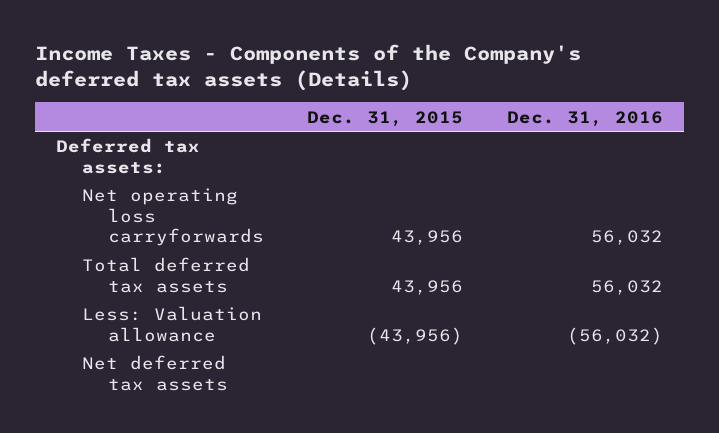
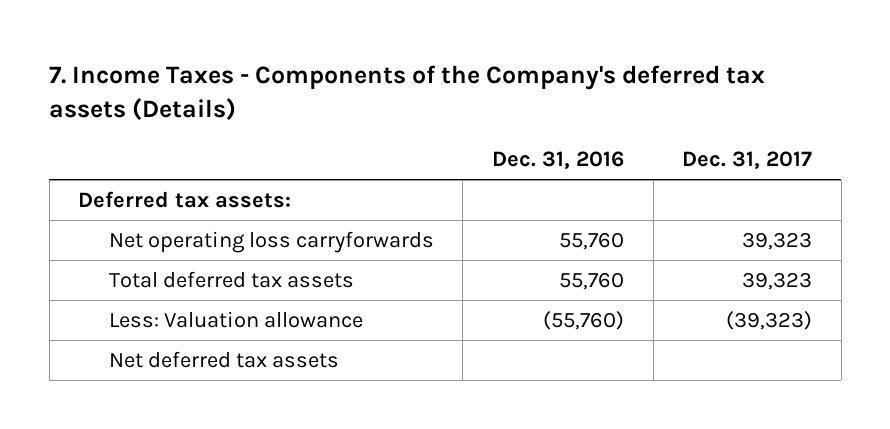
- Income Taxes - Components of the Company's deferred tax assets (Details)
+ 7. Income Taxes - Components of the Company's deferred tax assets (Details)
- | Dec. 31, 2015 | Dec. 31, 2016
+ | Dec. 31, 2016 | Dec. 31, 2017
- Net operating loss carryforwards | 43,956 | 56,032
- Total deferred tax assets | 43,956 | 56,032
- Less: Valuation allowance | (43,956) | (56,032)
+ Net operating loss carryforwards | 55,760 | 39,323
+ Total deferred tax assets | 55,760 | 39,323
+ Less: Valuation allowance | (55,760) | (39,323)

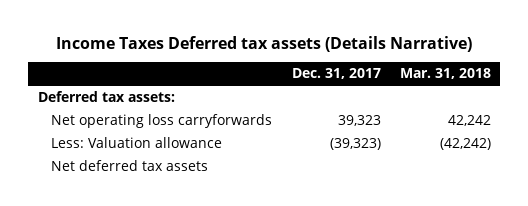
- 7. Income Taxes - Components of the Company's deferred tax assets (Details)
+ Income Taxes Deferred tax assets (Details Narrative)
- | Dec. 31, 2016 | Dec. 31, 2017
+ | Dec. 31, 2017 | Mar. 31, 2018
- Total deferred tax assets | 55,760 | 39,323

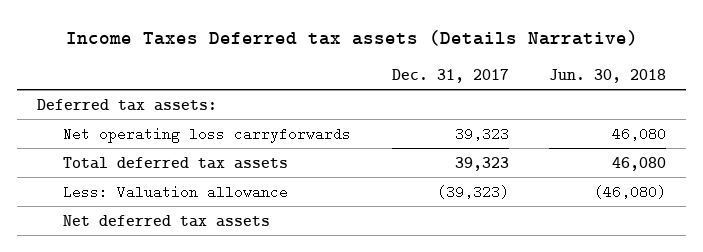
- | Dec. 31, 2017 | Mar. 31, 2018
+ | Dec. 31, 2017 | Jun. 30, 2018
+ Total deferred tax assets | 39,323 | 46,080

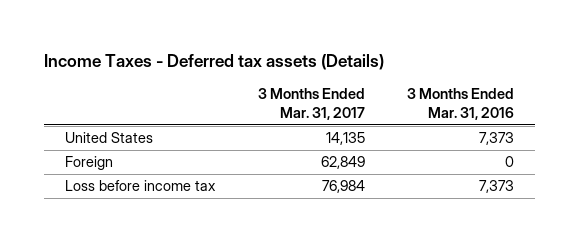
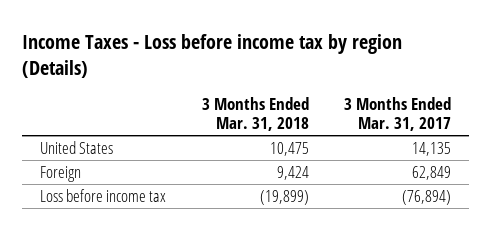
- Income Taxes - Deferred tax assets (Details)
+ Income Taxes - Loss before income tax by region (Details)
- | 3 Months Ended Mar. 31, 2017 | 3 Months Ended Mar. 31, 2016
+ | 3 Months Ended Mar. 31, 2018 | 3 Months Ended Mar. 31, 2017
- Loss before income tax | 76,984 | 7,373
+ Loss before income tax | (19,899) | (76,894)

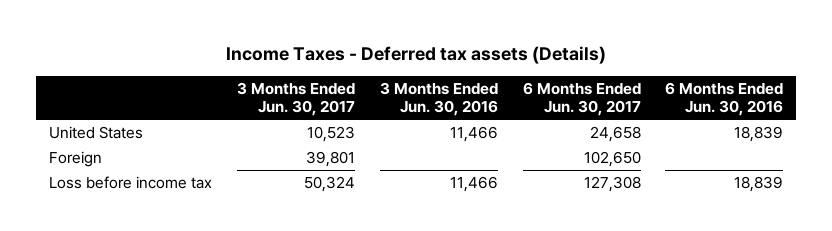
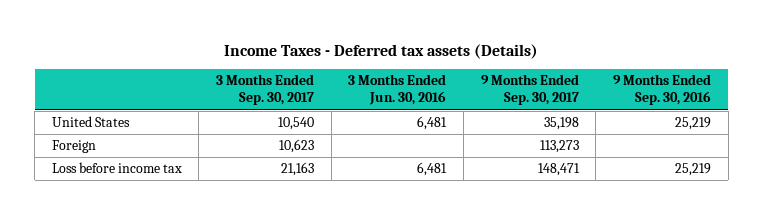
- | 3 Months Ended Jun. 30, 2017 | 3 Months Ended Jun. 30, 2016 | 6 Months Ended Jun. 30, 2017 | 6 Months Ended Jun. 30, 2016
+ | 3 Months Ended Sep. 30, 2017 | 3 Months Ended Jun. 30, 2016 | 9 Months Ended Sep. 30, 2017 | 9 Months Ended Sep. 30, 2016
- United States | 10,523 | 11,466 | 24,658 | 18,839
+ United States | 10,540 | 6,481 | 35,198 | 25,219
- Loss before income tax | 50,324 | 11,466 | 127,308 | 18,839
+ Loss before income tax | 21,163 | 6,481 | 148,471 | 25,219

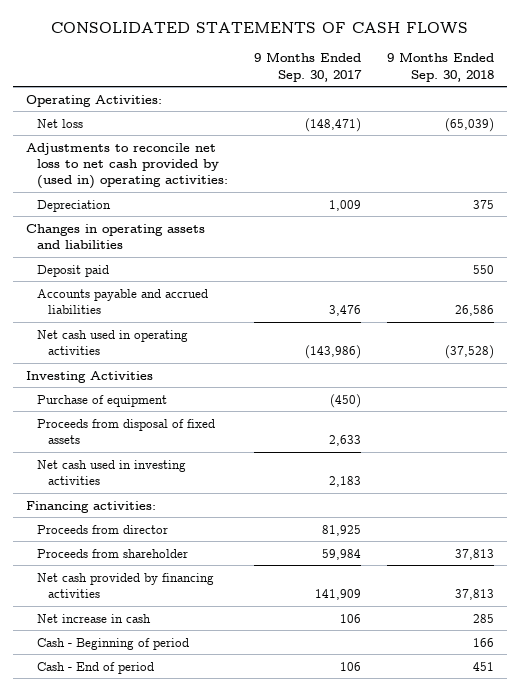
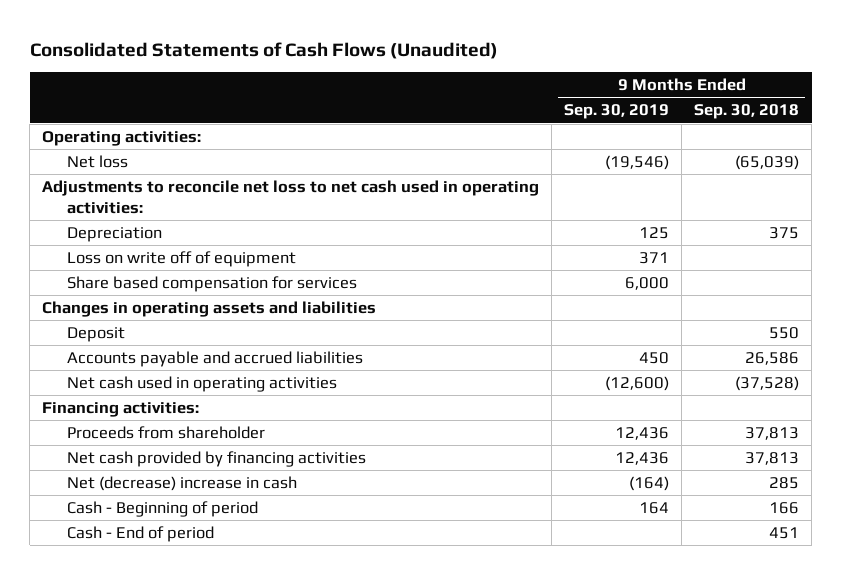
- CONSOLIDATED STATEMENTS OF CASH FLOWS
+ Consolidated Statements of Cash Flows (Unaudited)
- | 9 Months Ended Sep. 30, 2017 | 9 Months Ended Sep. 30, 2018
+ | 9 Months Ended Sep. 30, 2019 | 9 Months Ended Sep. 30, 2018
- Operating Activities:
+ Operating activities:
- Adjustments to reconcile net loss to net cash provided by (used in) operating activities:
+ Adjustments to reconcile net loss to net cash used in operating activities:
+ Loss on write off of equipment | 371 |
+ Share based compensation for services | 6,000 |
- Deposit paid | | 550
+ Deposit | | 550
- Investing Activities
- Purchase of equipment | (450) |
- Proceeds from disposal of fixed assets | 2,633 |
- Net cash used in investing activities | 2,183 |
- Proceeds from director | 81,925 |
- Net increase in cash | 106 | 285
+ Net (decrease) increase in cash | (164) | 285

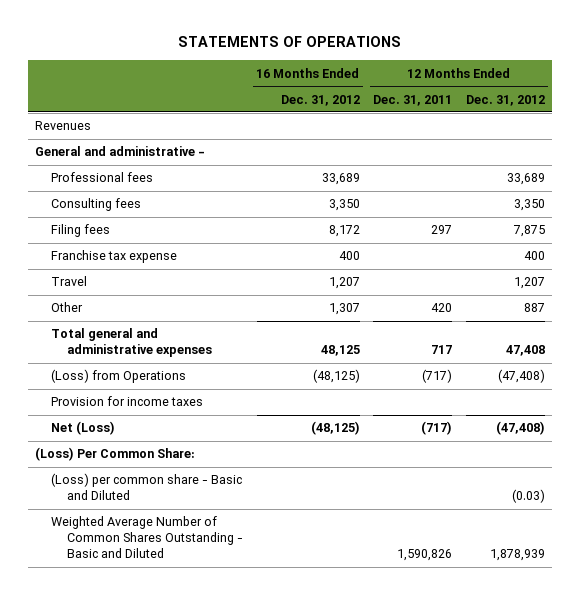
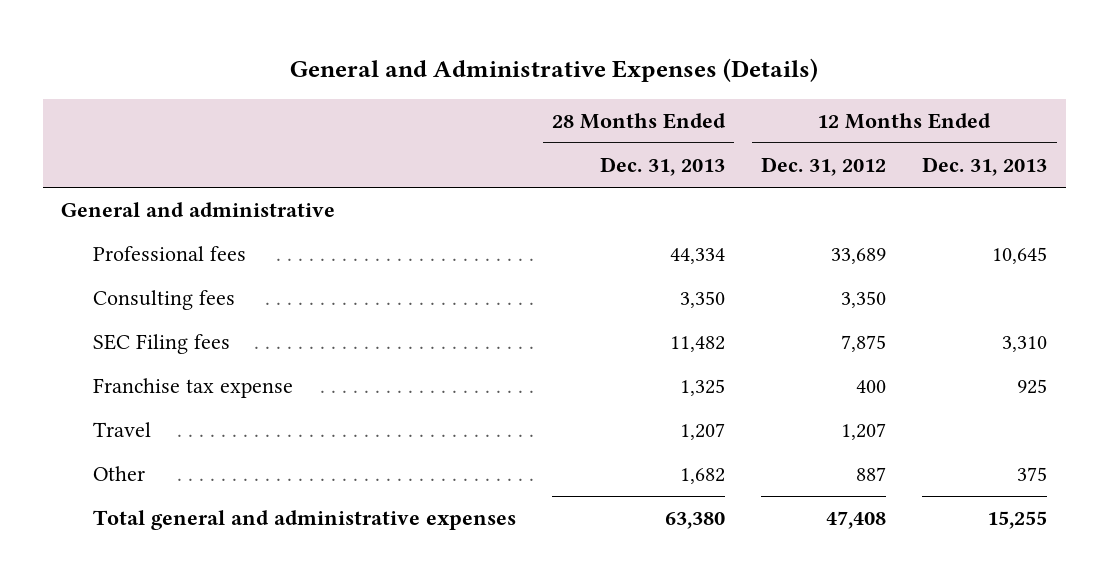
- STATEMENTS OF OPERATIONS
+ General and Administrative Expenses (Details)
- | 16 Months Ended Dec. 31, 2012 | 12 Months Ended Dec. 31, 2011 | 12 Months Ended Dec. 31, 2012
+ | 28 Months Ended Dec. 31, 2013 | 12 Months Ended Dec. 31, 2012 | 12 Months Ended Dec. 31, 2013
- Revenues
- General and administrative -
+ General and administrative
- Filing fees | 8,172 | 297 | 7,875
+ SEC Filing fees | 11,482 | 7,875 | 3,310
- (Loss) from Operations | (48,125) | (717) | (47,408)
- Provision for income taxes
- Net (Loss) | (48,125) | (717) | (47,408)
- (Loss) Per Common Share:
- (Loss) per common share - Basic and Diluted | | | (0.03)
- Weighted Average Number of Common Shares Outstanding - Basic and Diluted | | 1,590,826 | 1,878,939

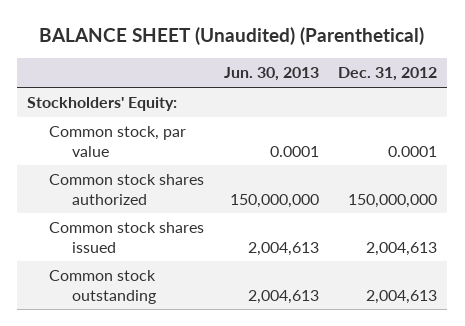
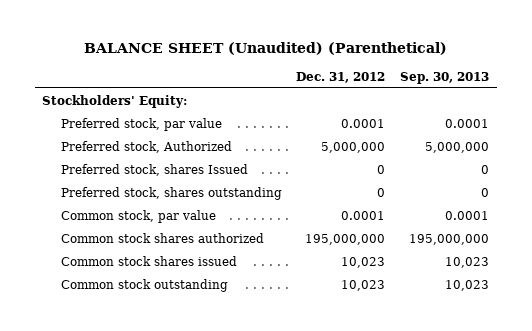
- | Jun. 30, 2013 | Dec. 31, 2012
+ | Dec. 31, 2012 | Sep. 30, 2013
+ Preferred stock, par value | 0.0001 | 0.0001
+ Preferred stock, Authorized | 5,000,000 | 5,000,000
+ Preferred stock, shares Issued | 0 | 0
+ Preferred stock, shares outstanding | 0 | 0
- Common stock shares authorized | 150,000,000 | 150,000,000
- Common stock shares issued | 2,004,613 | 2,004,613
- Common stock outstanding | 2,004,613 | 2,004,613
+ Common stock shares authorized | 195,000,000 | 195,000,000
+ Common stock shares issued | 10,023 | 10,023
+ Common stock outstanding | 10,023 | 10,023

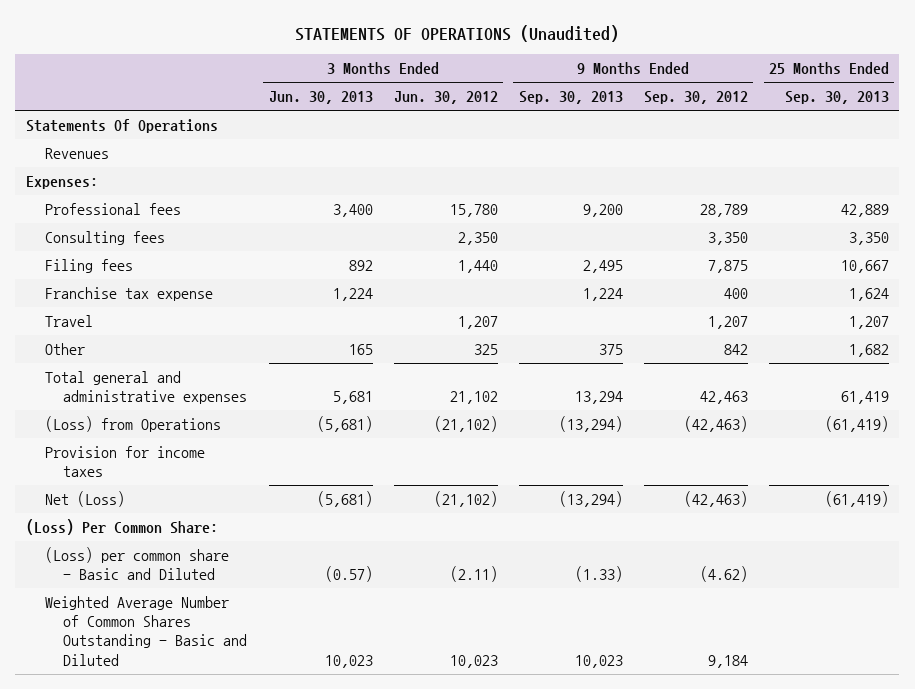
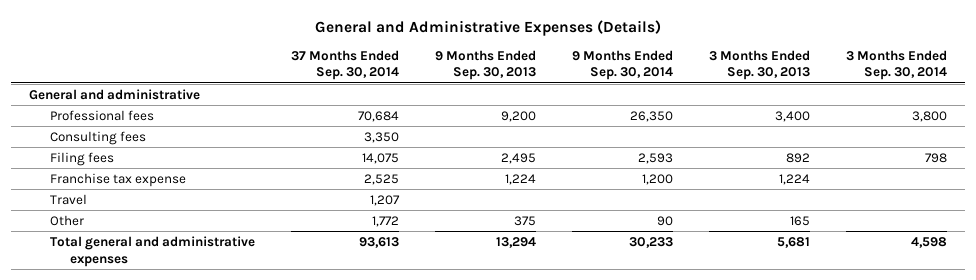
- STATEMENTS OF OPERATIONS (Unaudited)
+ General and Administrative Expenses (Details)
- | 3 Months Ended Jun. 30, 2013 | 3 Months Ended Jun. 30, 2012 | 9 Months Ended Sep. 30, 2013 | 9 Months Ended Sep. 30, 2012 | 25 Months Ended Sep. 30, 2013
+ | 37 Months Ended Sep. 30, 2014 | 9 Months Ended Sep. 30, 2013 | 9 Months Ended Sep. 30, 2014 | 3 Months Ended Sep. 30, 2013 | 3 Months Ended Sep. 30, 2014
- Statements Of Operations
- Revenues
- Expenses:
+ General and administrative
- (Loss) from Operations | (5,681) | (21,102) | (13,294) | (42,463) | (61,419)
- Provision for income taxes
- Net (Loss) | (5,681) | (21,102) | (13,294) | (42,463) | (61,419)
- (Loss) Per Common Share:
- (Loss) per common share - Basic and Diluted | (0.57) | (2.11) | (1.33) | (4.62) |
- Weighted Average Number of Common Shares Outstanding - Basic and Diluted | 10,023 | 10,023 | 10,023 | 9,184 |

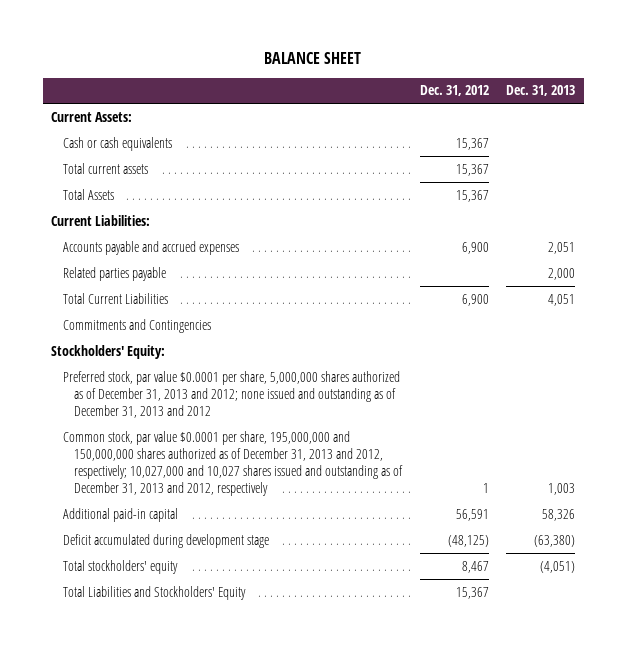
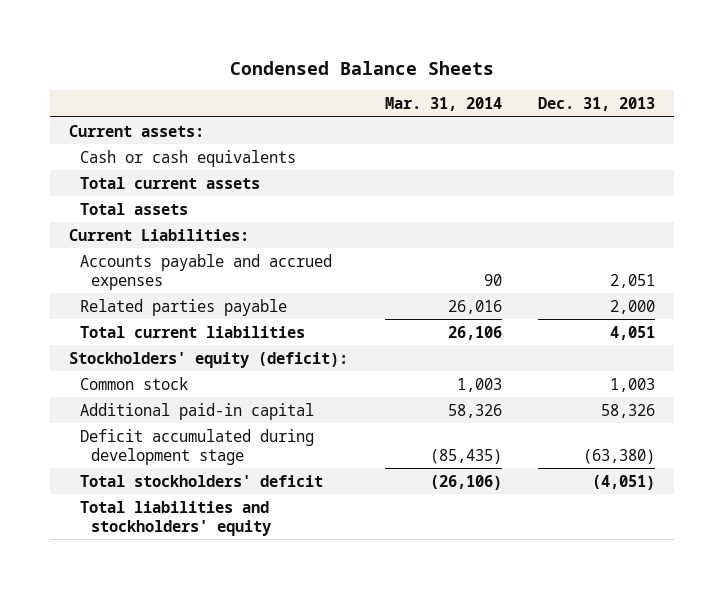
- BALANCE SHEET
+ Condensed Balance Sheets
- | Dec. 31, 2012 | Dec. 31, 2013
+ | Mar. 31, 2014 | Dec. 31, 2013
- Current Assets:
+ Current assets:
- Total Assets | 15,367 |
+ Total assets
- Total Current Liabilities | 6,900 | 4,051
- Commitments and Contingencies
- Stockholders' Equity:
- Preferred stock, par value $0.0001 per share, 5,000,000 shares authorized as of December 31, 2013 and 2012; none issued and outstanding as of December 31, 2013 and 2012
- Common stock, par value $0.0001 per share, 195,000,000 and 150,000,000 shares authorized as of December 31, 2013 and 2012, respectively; 10,027,000 and 10,027 shares issued and outstanding as of December 31, 2013 and 2012, respectively | 1 | 1,003
+ Total current liabilities | 26,106 | 4,051
+ Stockholders' equity (deficit):
+ Common stock | 1,003 | 1,003
- Total stockholders' equity | 8,467 | (4,051)
- Total Liabilities and Stockholders' Equity | 15,367 |
+ Total stockholders' deficit | (26,106) | (4,051)
+ Total liabilities and stockholders' equity

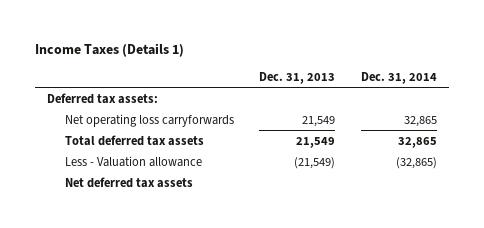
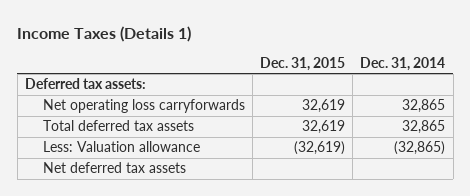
- | Dec. 31, 2013 | Dec. 31, 2014
+ | Dec. 31, 2015 | Dec. 31, 2014
- Less - Valuation allowance | (21,549) | (32,865)
+ Less: Valuation allowance | (32,619) | (32,865)

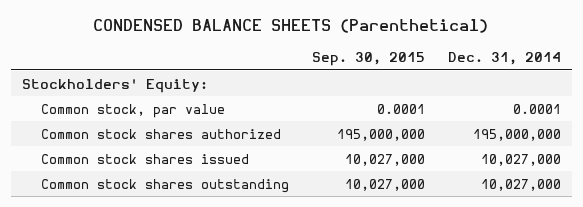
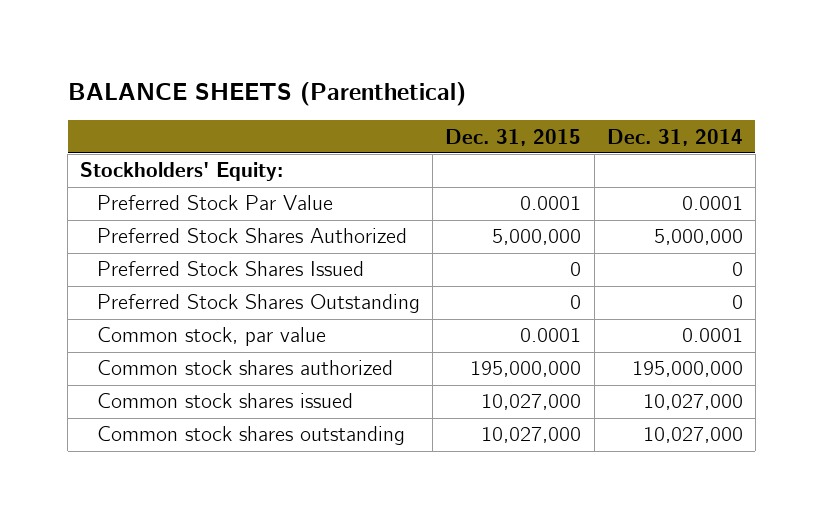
- CONDENSED BALANCE SHEETS (Parenthetical)
+ BALANCE SHEETS (Parenthetical)
- | Sep. 30, 2015 | Dec. 31, 2014
+ | Dec. 31, 2015 | Dec. 31, 2014
+ Preferred Stock Par Value | 0.0001 | 0.0001
+ Preferred Stock Shares Authorized | 5,000,000 | 5,000,000
+ Preferred Stock Shares Issued | 0 | 0
+ Preferred Stock Shares Outstanding | 0 | 0

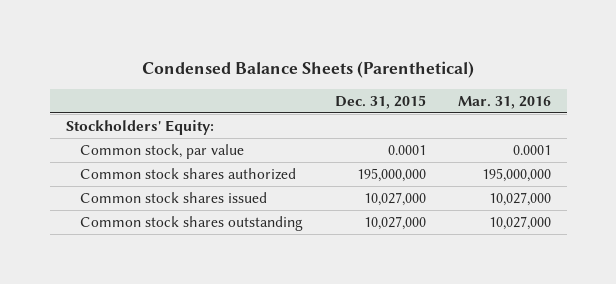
- BALANCE SHEETS (Parenthetical)
+ Condensed Balance Sheets (Parenthetical)
- | Dec. 31, 2015 | Dec. 31, 2014
+ | Dec. 31, 2015 | Mar. 31, 2016
- Preferred Stock Par Value | 0.0001 | 0.0001
- Preferred Stock Shares Authorized | 5,000,000 | 5,000,000
- Preferred Stock Shares Issued | 0 | 0
- Preferred Stock Shares Outstanding | 0 | 0

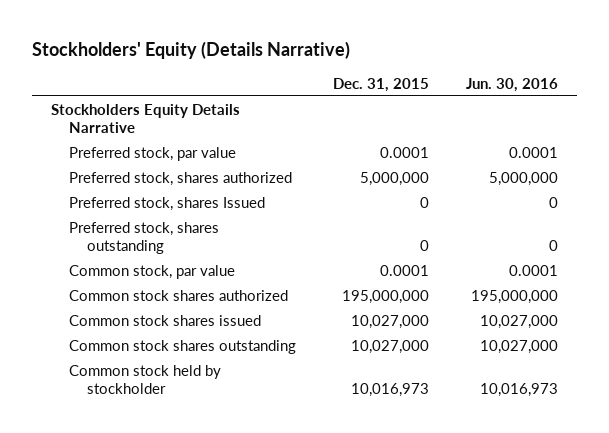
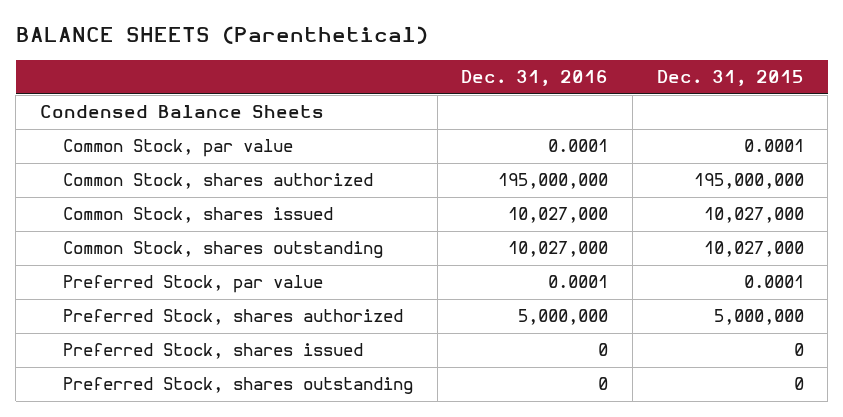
- Stockholders' Equity (Details Narrative)
+ BALANCE SHEETS (Parenthetical)
- | Dec. 31, 2015 | Jun. 30, 2016
+ | Dec. 31, 2016 | Dec. 31, 2015
- Stockholders Equity Details Narrative
- Preferred stock, par value | 0.0001 | 0.0001
- Preferred stock, shares authorized | 5,000,000 | 5,000,000
- Preferred stock, shares Issued | 0 | 0
- Preferred stock, shares outstanding | 0 | 0
- Common stock, par value | 0.0001 | 0.0001
- Common stock shares authorized | 195,000,000 | 195,000,000
- Common stock shares issued | 10,027,000 | 10,027,000
- Common stock shares outstanding | 10,027,000 | 10,027,000
- Common stock held by stockholder | 10,016,973 | 10,016,973
+ Condensed Balance Sheets
+ Common Stock, par value | 0.0001 | 0.0001
+ Common Stock, shares authorized | 195,000,000 | 195,000,000
+ Common Stock, shares issued | 10,027,000 | 10,027,000
+ Common Stock, shares outstanding | 10,027,000 | 10,027,000
+ Preferred Stock, par value | 0.0001 | 0.0001
+ Preferred Stock, shares authorized | 5,000,000 | 5,000,000
+ Preferred Stock, shares issued | 0 | 0
+ Preferred Stock, shares outstanding | 0 | 0

